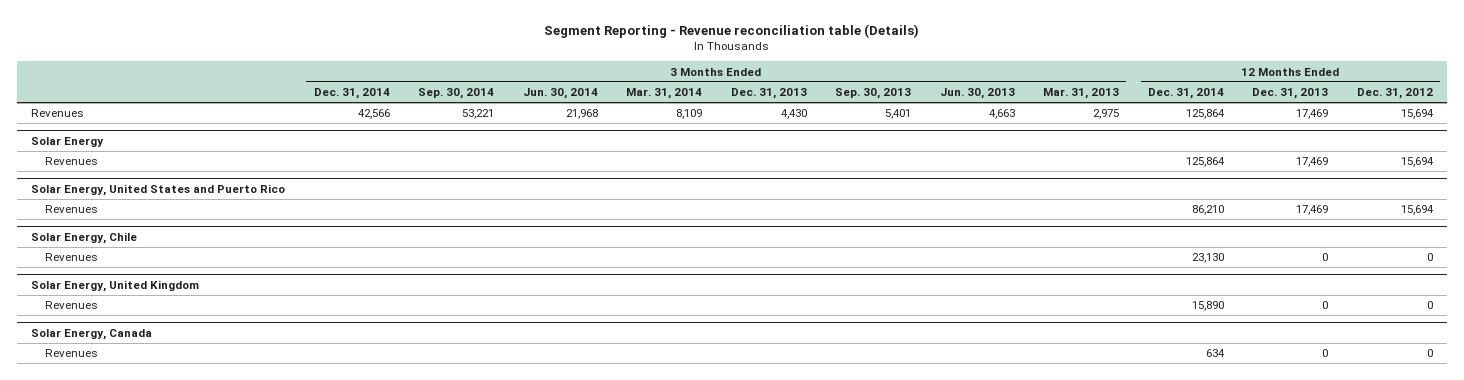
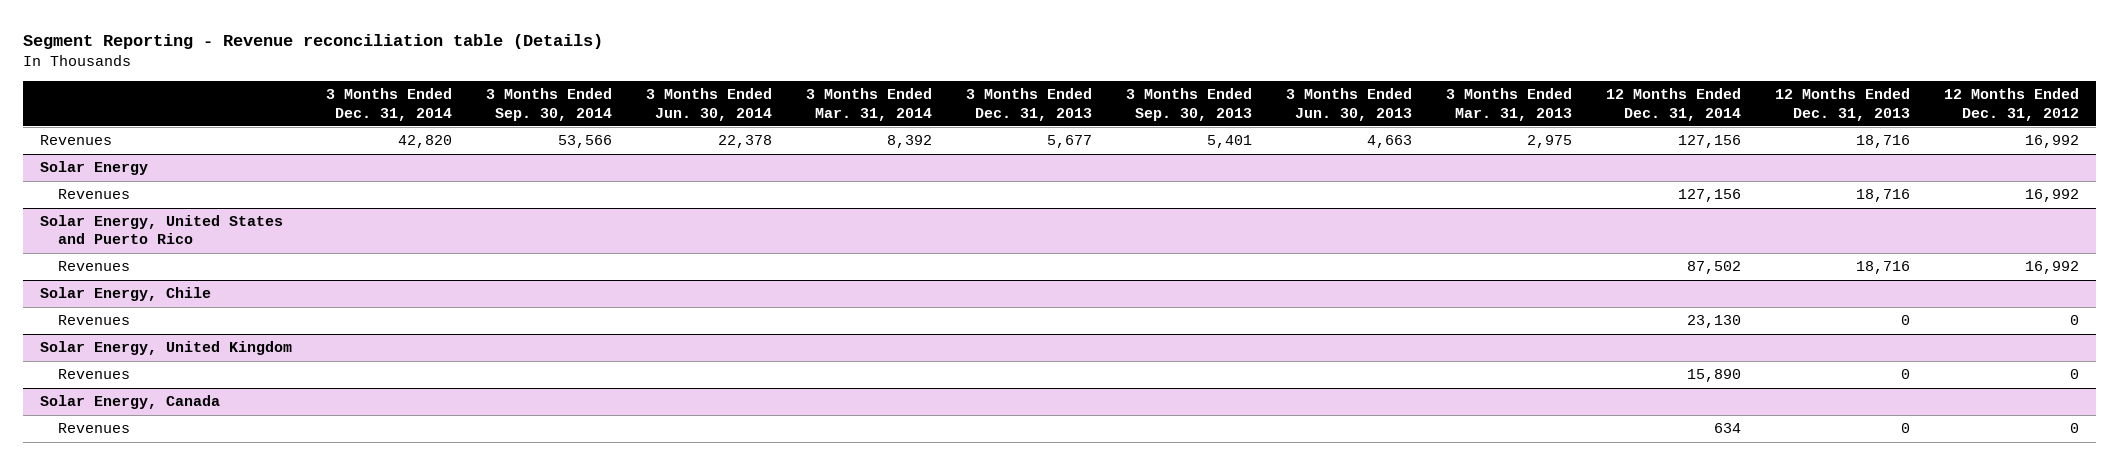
- Revenues | 42,566 | 53,221 | 21,968 | 8,109 | 4,430 | 5,401 | 4,663 | 2,975 | 125,864 | 17,469 | 15,694
+ Revenues | 42,820 | 53,566 | 22,378 | 8,392 | 5,677 | 5,401 | 4,663 | 2,975 | 127,156 | 18,716 | 16,992
@ Solar Energy
- Revenues | | | | | | | | | 125,864 | 17,469 | 15,694
+ Revenues | | | | | | | | | 127,156 | 18,716 | 16,992
@ Solar Energy, United States and Puerto Rico
- Revenues | | | | | | | | | 86,210 | 17,469 | 15,694
+ Revenues | | | | | | | | | 87,502 | 18,716 | 16,992

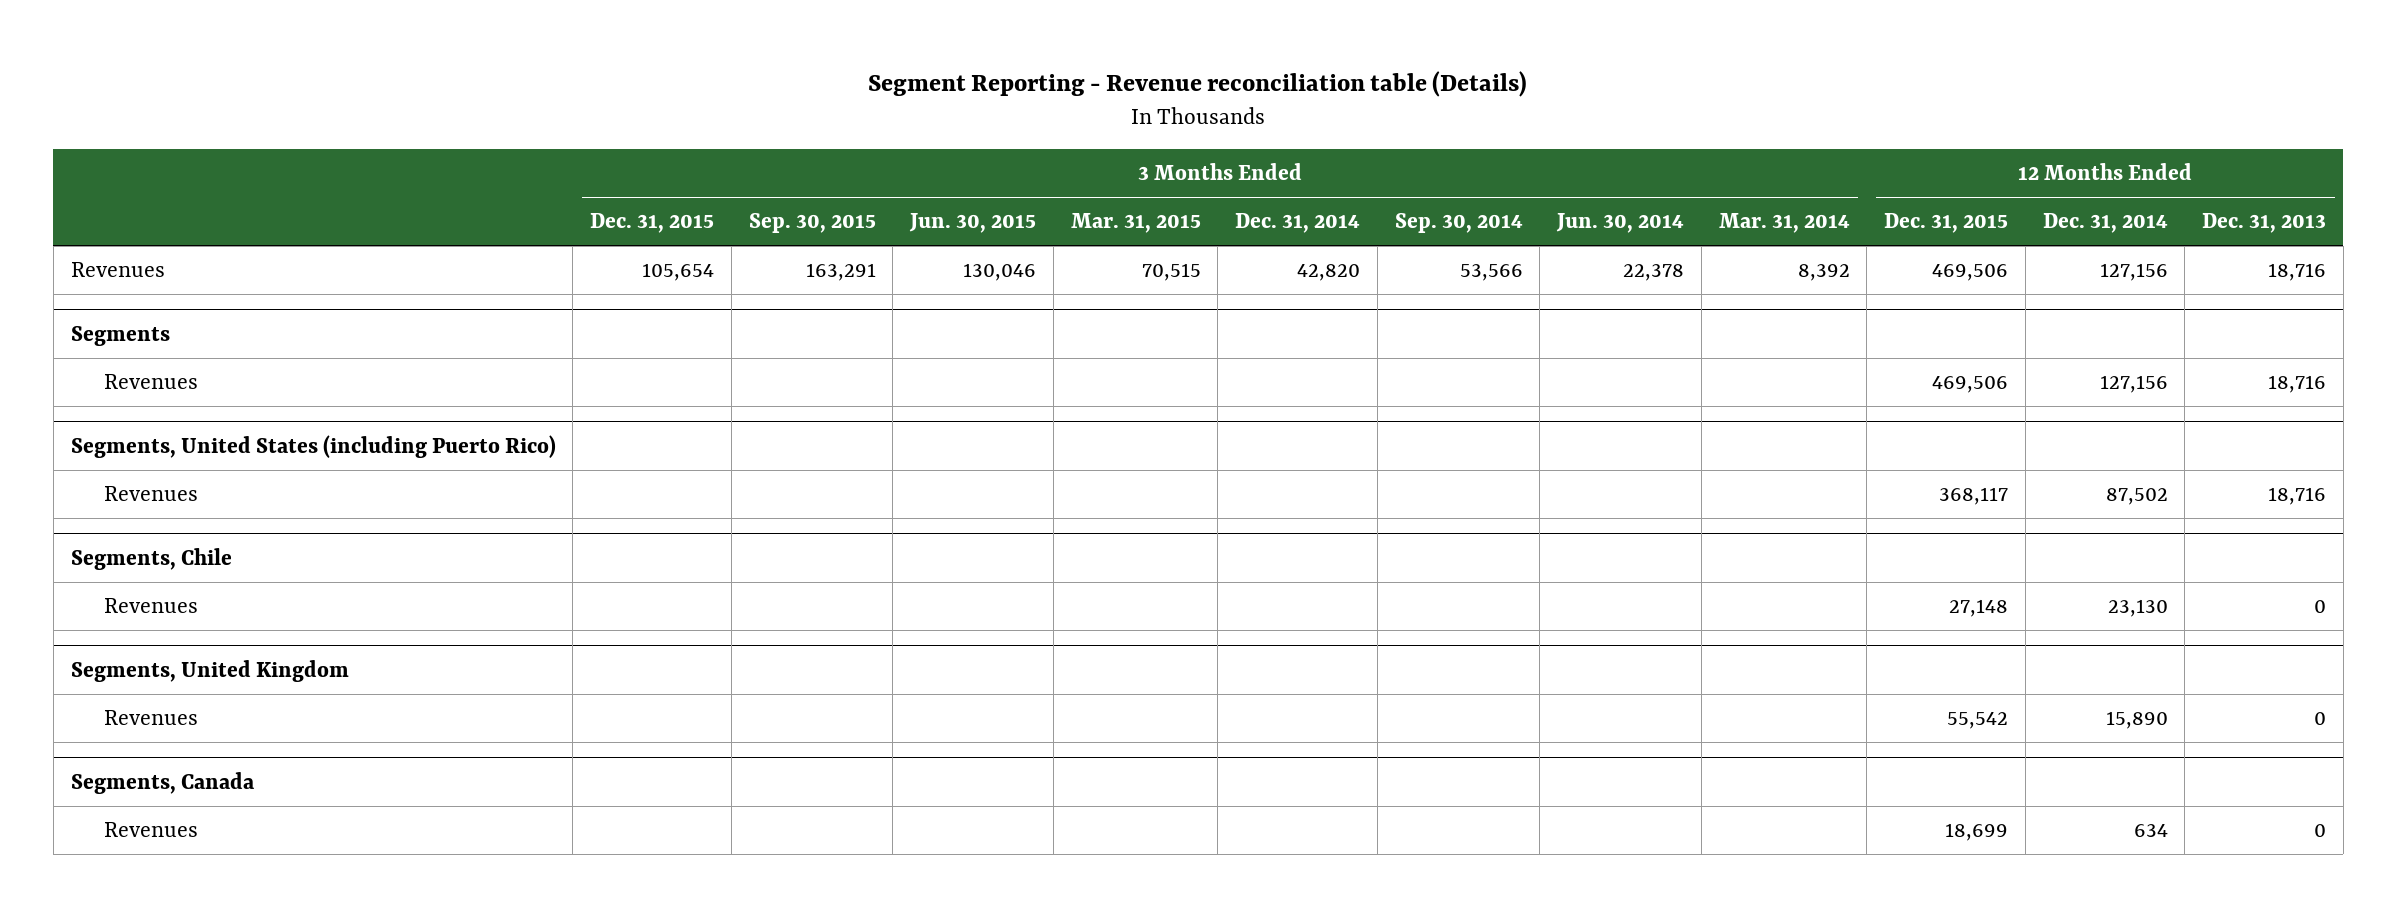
- | 3 Months Ended Dec. 31, 2014 | 3 Months Ended Sep. 30, 2014 | 3 Months Ended Jun. 30, 2014 | 3 Months Ended Mar. 31, 2014 | 3 Months Ended Dec. 31, 2013 | 3 Months Ended Sep. 30, 2013 | 3 Months Ended Jun. 30, 2013 | 3 Months Ended Mar. 31, 2013 | 12 Months Ended Dec. 31, 2014 | 12 Months Ended Dec. 31, 2013 | 12 Months Ended Dec. 31, 2012
+ | 3 Months Ended Dec. 31, 2015 | 3 Months Ended Sep. 30, 2015 | 3 Months Ended Jun. 30, 2015 | 3 Months Ended Mar. 31, 2015 | 3 Months Ended Dec. 31, 2014 | 3 Months Ended Sep. 30, 2014 | 3 Months Ended Jun. 30, 2014 | 3 Months Ended Mar. 31, 2014 | 12 Months Ended Dec. 31, 2015 | 12 Months Ended Dec. 31, 2014 | 12 Months Ended Dec. 31, 2013
- Solar Energy
+ Segments
- Solar Energy, United States and Puerto Rico
+ Segments, United States (including Puerto Rico)
- Solar Energy, Chile
+ Segments, Chile
- Solar Energy, United Kingdom
+ Segments, United Kingdom
- Solar Energy, Canada
+ Segments, Canada

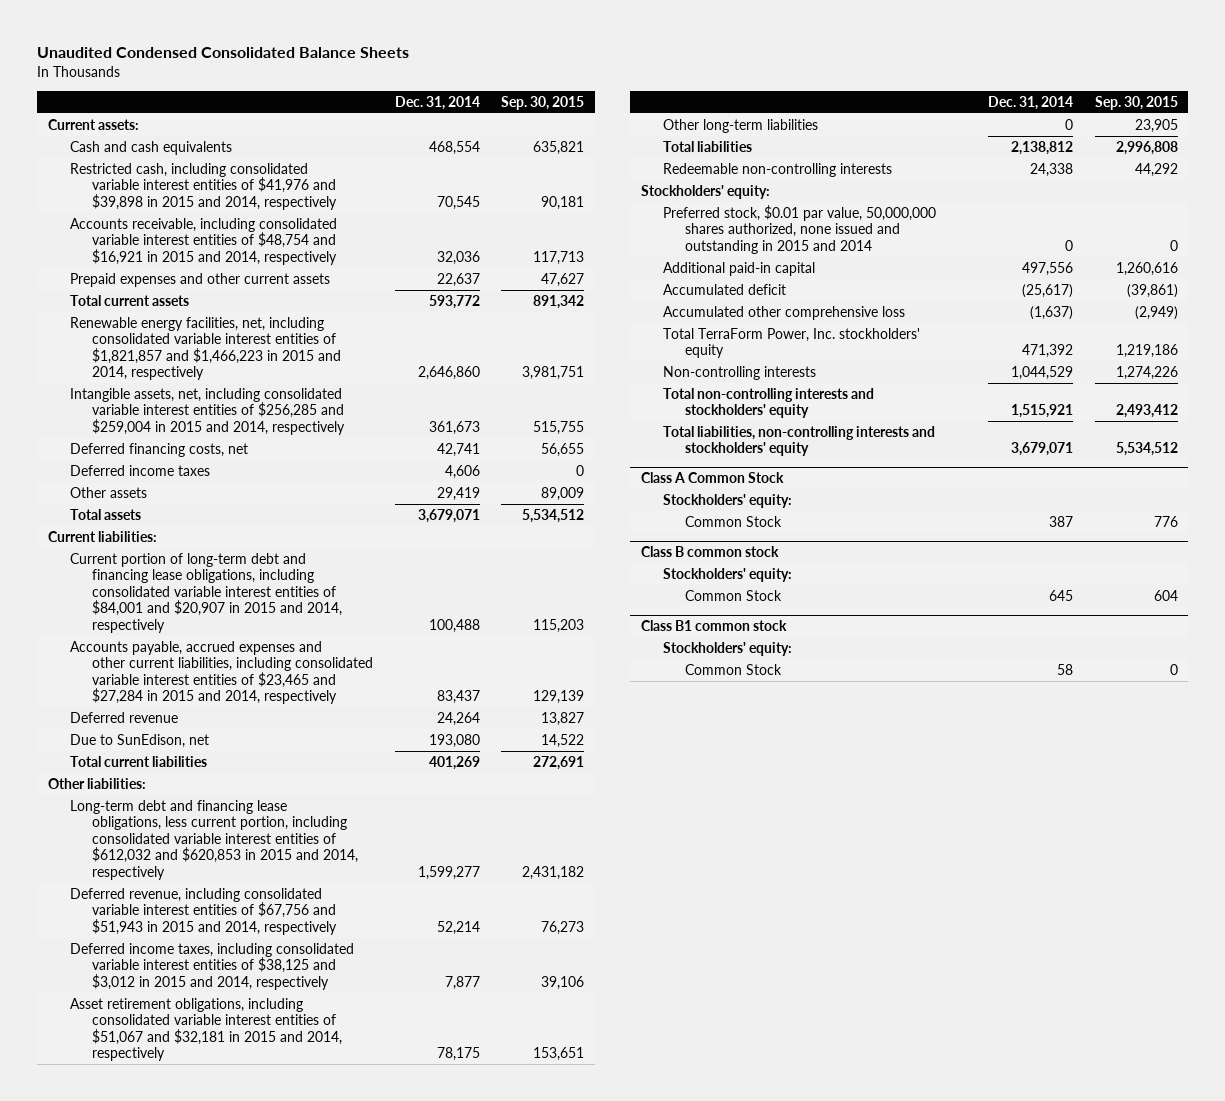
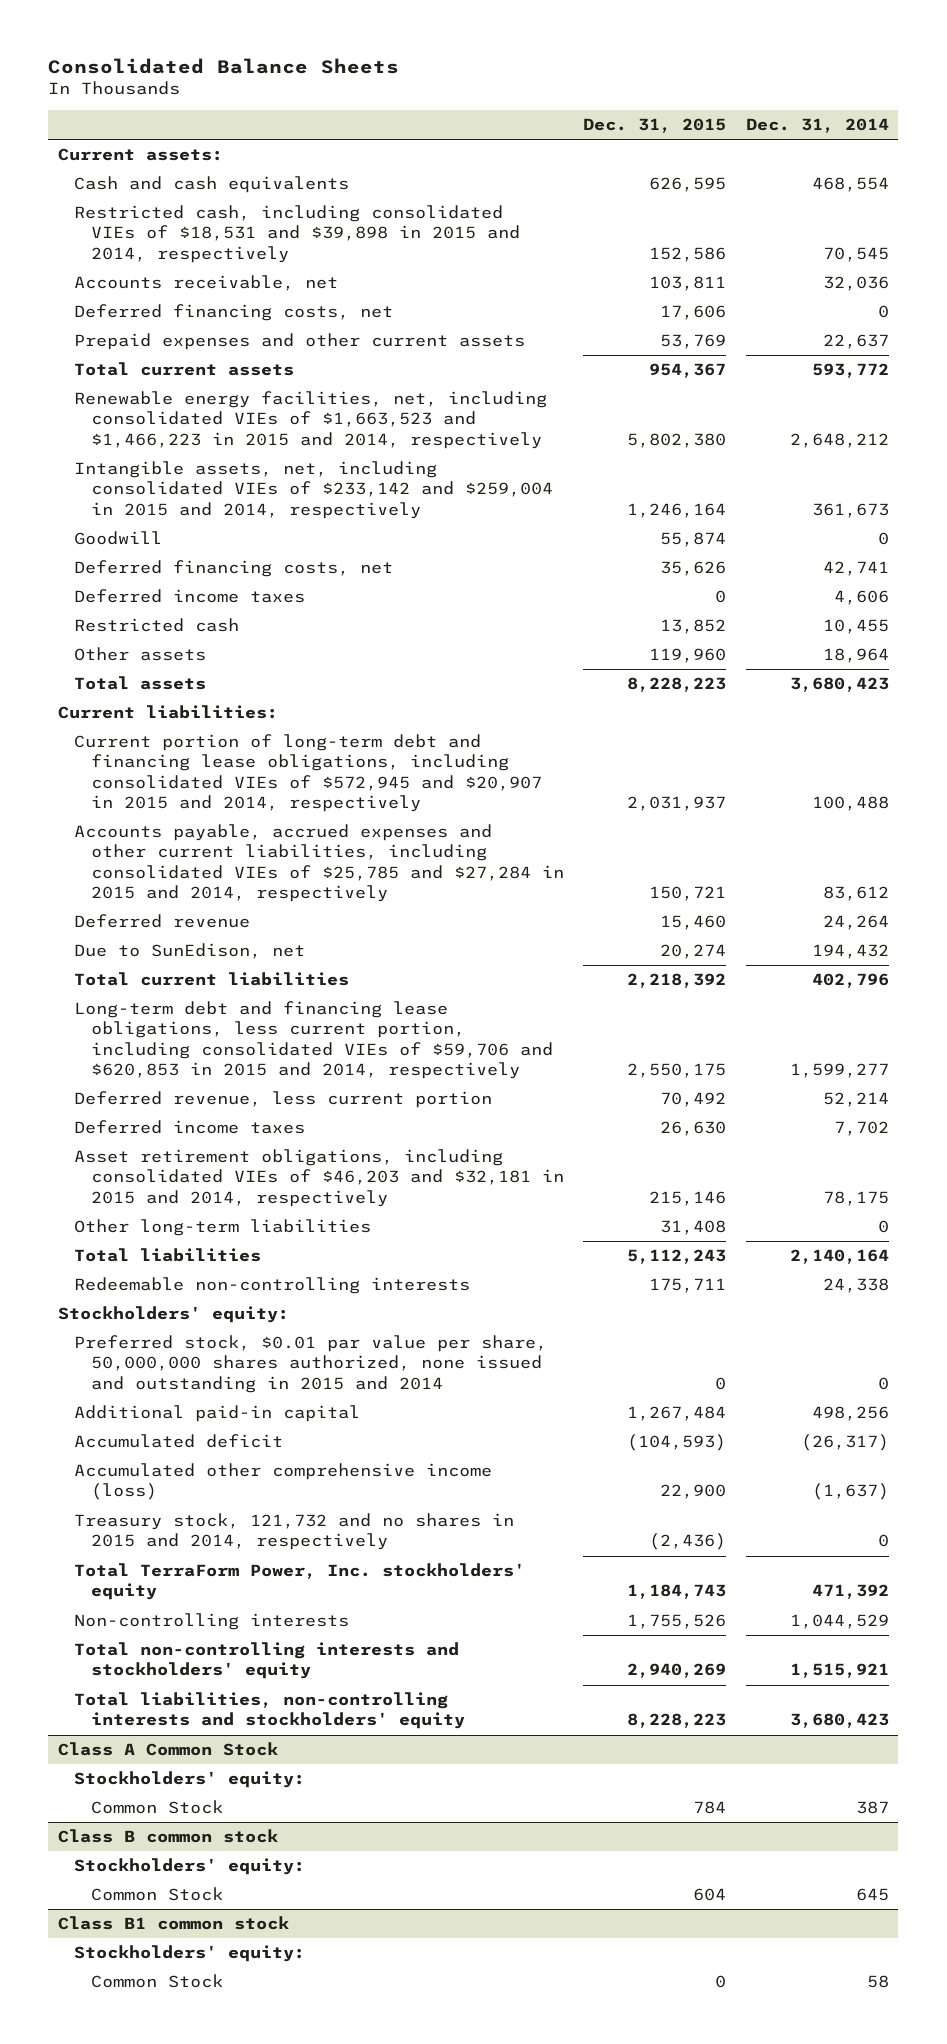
- Unaudited Condensed Consolidated Balance Sheets
+ Consolidated Balance Sheets
- | Dec. 31, 2014 | Sep. 30, 2015
+ | Dec. 31, 2015 | Dec. 31, 2014
- Restricted cash, including consolidated variable interest entities of $41,976 and $39,898 in 2015 and 2014, respectively | 70,545 | 90,181
- Accounts receivable, including consolidated variable interest entities of $48,754 and $16,921 in 2015 and 2014, respectively | 32,036 | 117,713
+ Restricted cash, including consolidated VIEs of $18,531 and $39,898 in 2015 and 2014, respectively | 152,586 | 70,545
+ Accounts receivable, net | 103,811 | 32,036
+ Deferred financing costs, net | 17,606 | 0
- Renewable energy facilities, net, including consolidated variable interest entities of $1,821,857 and $1,466,223 in 2015 and 2014, respectively | 2,646,860 | 3,981,751
- Intangible assets, net, including consolidated variable interest entities of $256,285 and $259,004 in 2015 and 2014, respectively | 361,673 | 515,755
+ Renewable energy facilities, net, including consolidated VIEs of $1,663,523 and $1,466,223 in 2015 and 2014, respectively | 5,802,380 | 2,648,212
+ Intangible assets, net, including consolidated VIEs of $233,142 and $259,004 in 2015 and 2014, respectively | 1,246,164 | 361,673
+ Goodwill | 55,874 | 0
- Other assets | 29,419 | 89,009
- Total assets | 3,679,071 | 5,534,512
+ Restricted cash | 13,852 | 10,455
+ Other assets | 119,960 | 18,964
+ Total assets | 8,228,223 | 3,680,423
- Current portion of long-term debt and financing lease obligations, including consolidated variable interest entities of $84,001 and $20,907 in 2015 and 2014, respectively | 100,488 | 115,203
- Accounts payable, accrued expenses and other current liabilities, including consolidated variable interest entities of $23,465 and $27,284 in 2015 and 2014, respectively | 83,437 | 129,139
+ Current portion of long-term debt and financing lease obligations, including consolidated VIEs of $572,945 and $20,907 in 2015 and 2014, respectively | 2,031,937 | 100,488
+ Accounts payable, accrued expenses and other current liabilities, including consolidated VIEs of $25,785 and $27,284 in 2015 and 2014, respectively | 150,721 | 83,612
- Due to SunEdison, net | 193,080 | 14,522
- Total current liabilities | 401,269 | 272,691
- Other liabilities:
- Long-term debt and financing lease obligations, less current portion, including consolidated variable interest entities of $612,032 and $620,853 in 2015 and 2014, respectively | 1,599,277 | 2,431,182
- Deferred revenue, including consolidated variable interest entities of $67,756 and $51,943 in 2015 and 2014, respectively | 52,214 | 76,273
- Deferred income taxes, including consolidated variable interest entities of $38,125 and $3,012 in 2015 and 2014, respectively | 7,877 | 39,106
- Asset retirement obligations, including consolidated variable interest entities of $51,067 and $32,181 in 2015 and 2014, respectively | 78,175 | 153,651
+ Due to SunEdison, net | 20,274 | 194,432
+ Total current liabilities | 2,218,392 | 402,796
+ Long-term debt and financing lease obligations, less current portion, including consolidated VIEs of $59,706 and $620,853 in 2015 and 2014, respectively | 2,550,175 | 1,599,277
+ Deferred revenue, less current portion | 70,492 | 52,214
+ Deferred income taxes | 26,630 | 7,702
+ Asset retirement obligations, including consolidated VIEs of $46,203 and $32,181 in 2015 and 2014, respectively | 215,146 | 78,175
- Total liabilities | 2,138,812 | 2,996,808
+ Total liabilities | 5,112,243 | 2,140,164
- Preferred stock, $0.01 par value, 50,000,000 shares authorized, none issued and outstanding in 2015 and 2014 | 0 | 0
- Additional paid-in capital | 497,556 | 1,260,616
- Accumulated deficit | (25,617) | (39,861)
- Accumulated other comprehensive loss | (1,637) | (2,949)
+ Preferred stock, $0.01 par value per share, 50,000,000 shares authorized, none issued and outstanding in 2015 and 2014 | 0 | 0
+ Additional paid-in capital | 1,267,484 | 498,256
+ Accumulated deficit | (104,593) | (26,317)
+ Accumulated other comprehensive income (loss) | 22,900 | (1,637)
+ Treasury stock, 121,732 and no shares in 2015 and 2014, respectively | (2,436) | 0
- Total liabilities, non-controlling interests and stockholders' equity | 3,679,071 | 5,534,512
+ Total liabilities, non-controlling interests and stockholders' equity | 8,228,223 | 3,680,423

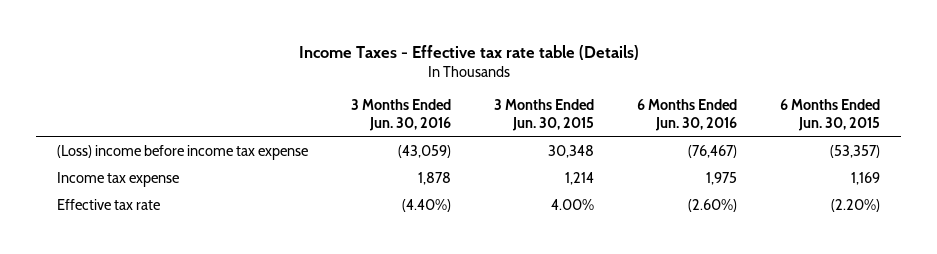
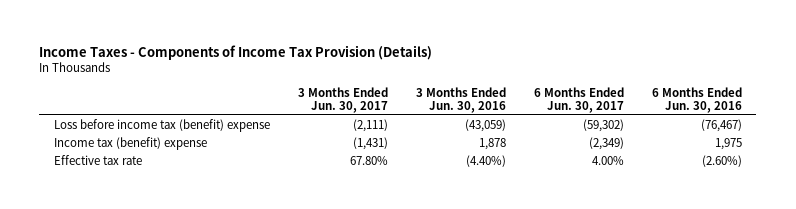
- Income Taxes - Effective tax rate table (Details)
+ Income Taxes - Components of Income Tax Provision (Details)
- | 3 Months Ended Jun. 30, 2016 | 3 Months Ended Jun. 30, 2015 | 6 Months Ended Jun. 30, 2016 | 6 Months Ended Jun. 30, 2015
+ | 3 Months Ended Jun. 30, 2017 | 3 Months Ended Jun. 30, 2016 | 6 Months Ended Jun. 30, 2017 | 6 Months Ended Jun. 30, 2016
- (Loss) income before income tax expense | (43,059) | 30,348 | (76,467) | (53,357)
- Income tax expense | 1,878 | 1,214 | 1,975 | 1,169
+ Loss before income tax (benefit) expense | (2,111) | (43,059) | (59,302) | (76,467)
+ Income tax (benefit) expense | (1,431) | 1,878 | (2,349) | 1,975

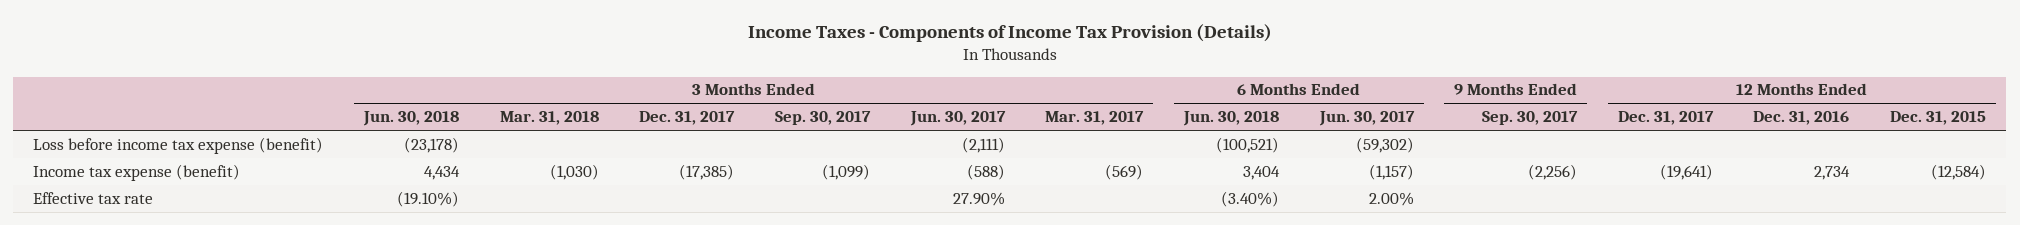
- | 3 Months Ended Jun. 30, 2017 | 3 Months Ended Jun. 30, 2016 | 6 Months Ended Jun. 30, 2017 | 6 Months Ended Jun. 30, 2016
+ | 3 Months Ended Jun. 30, 2018 | 3 Months Ended Mar. 31, 2018 | 3 Months Ended Dec. 31, 2017 | 3 Months Ended Sep. 30, 2017 | 3 Months Ended Jun. 30, 2017 | 3 Months Ended Mar. 31, 2017 | 6 Months Ended Jun. 30, 2018 | 6 Months Ended Jun. 30, 2017 | 9 Months Ended Sep. 30, 2017 | 12 Months Ended Dec. 31, 2017 | 12 Months Ended Dec. 31, 2016 | 12 Months Ended Dec. 31, 2015
- Loss before income tax (benefit) expense | (2,111) | (43,059) | (59,302) | (76,467)
- Income tax (benefit) expense | (1,431) | 1,878 | (2,349) | 1,975
- Effective tax rate | 67.80% | (4.40%) | 4.00% | (2.60%)
+ Loss before income tax expense (benefit) | (23,178) | | | | (2,111) | | (100,521) | (59,302) | | | |
+ Income tax expense (benefit) | 4,434 | (1,030) | (17,385) | (1,099) | (588) | (569) | 3,404 | (1,157) | (2,256) | (19,641) | 2,734 | (12,584)
+ Effective tax rate | (19.10%) | | | | 27.90% | | (3.40%) | 2.00% | | | |

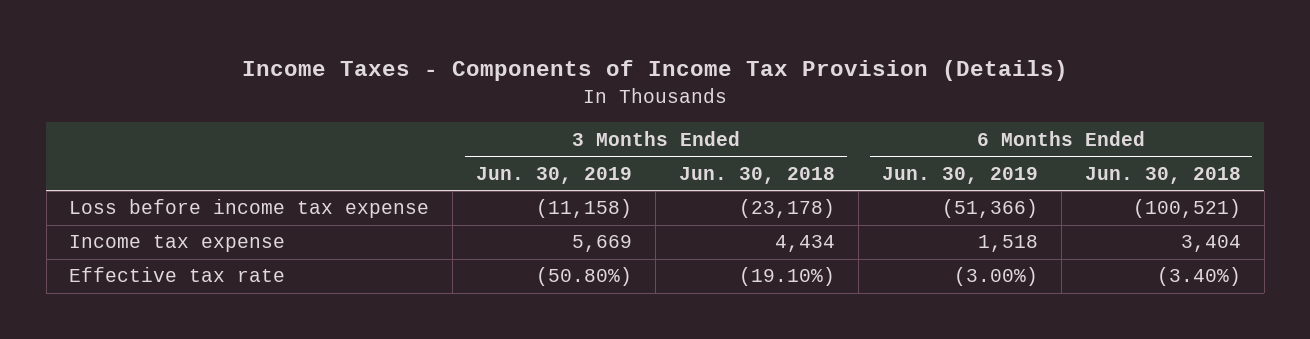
- | 3 Months Ended Jun. 30, 2018 | 3 Months Ended Mar. 31, 2018 | 3 Months Ended Dec. 31, 2017 | 3 Months Ended Sep. 30, 2017 | 3 Months Ended Jun. 30, 2017 | 3 Months Ended Mar. 31, 2017 | 6 Months Ended Jun. 30, 2018 | 6 Months Ended Jun. 30, 2017 | 9 Months Ended Sep. 30, 2017 | 12 Months Ended Dec. 31, 2017 | 12 Months Ended Dec. 31, 2016 | 12 Months Ended Dec. 31, 2015
+ | 3 Months Ended Jun. 30, 2019 | 3 Months Ended Jun. 30, 2018 | 6 Months Ended Jun. 30, 2019 | 6 Months Ended Jun. 30, 2018
- Loss before income tax expense (benefit) | (23,178) | | | | (2,111) | | (100,521) | (59,302) | | | |
- Income tax expense (benefit) | 4,434 | (1,030) | (17,385) | (1,099) | (588) | (569) | 3,404 | (1,157) | (2,256) | (19,641) | 2,734 | (12,584)
+ Loss before income tax expense | (11,158) | (23,178) | (51,366) | (100,521)
+ Income tax expense | 5,669 | 4,434 | 1,518 | 3,404

